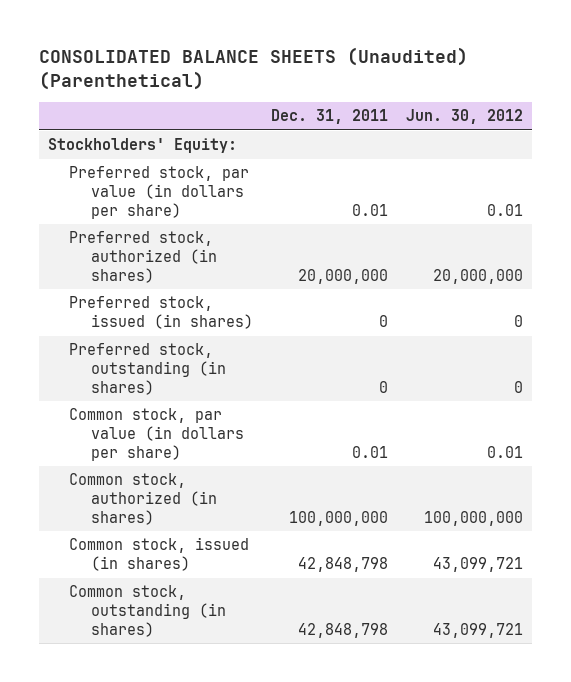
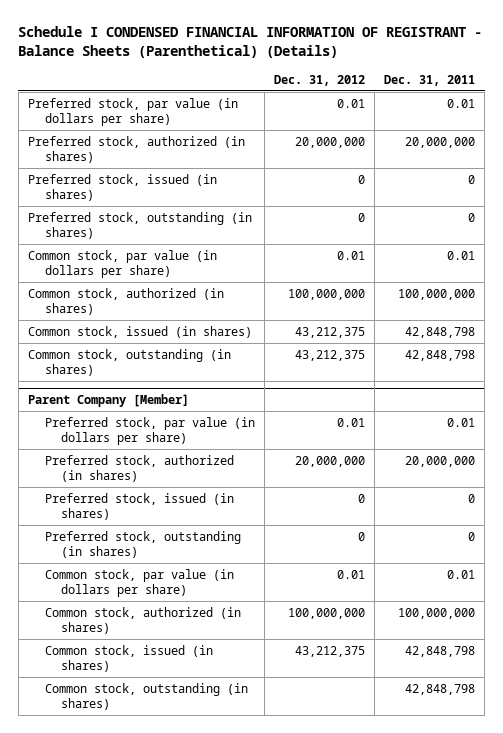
- CONSOLIDATED BALANCE SHEETS (Unaudited) (Parenthetical)
+ Schedule I CONDENSED FINANCIAL INFORMATION OF REGISTRANT - Balance Sheets (Parenthetical) (Details)
- | Dec. 31, 2011 | Jun. 30, 2012
+ | Dec. 31, 2012 | Dec. 31, 2011
- Stockholders' Equity:
+ Parent Company [Member]
+ Preferred stock, par value (in dollars per share) | 0.01 | 0.01
+ Preferred stock, authorized (in shares) | 20,000,000 | 20,000,000
+ Preferred stock, issued (in shares) | 0 | 0
+ Preferred stock, outstanding (in shares) | 0 | 0
+ Common stock, par value (in dollars per share) | 0.01 | 0.01
+ Common stock, authorized (in shares) | 100,000,000 | 100,000,000
+ Common stock, issued (in shares) | 43,212,375 | 42,848,798
+ Common stock, outstanding (in shares) | | 42,848,798

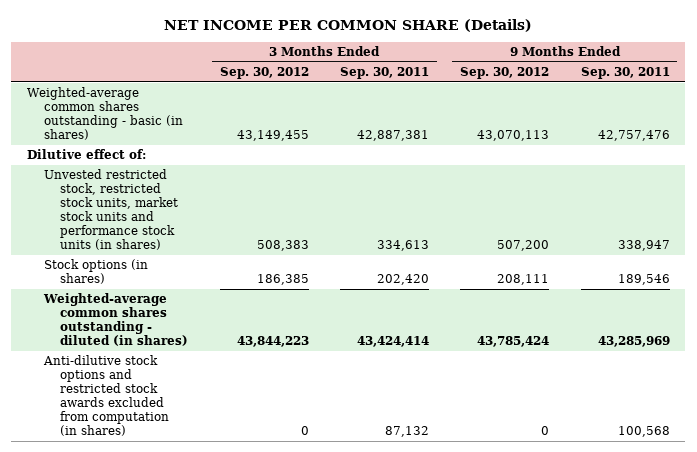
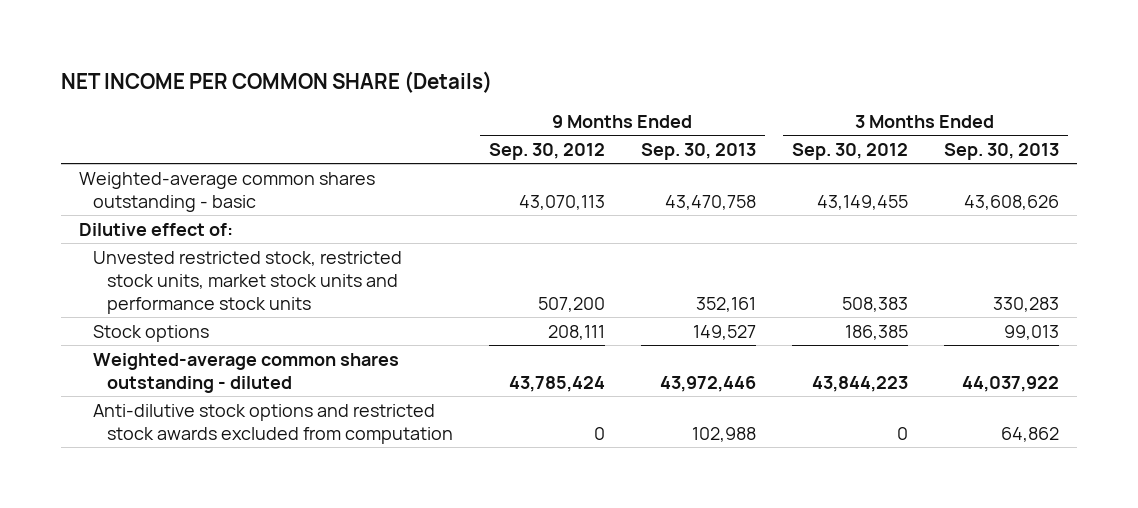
- | 3 Months Ended Sep. 30, 2012 | 3 Months Ended Sep. 30, 2011 | 9 Months Ended Sep. 30, 2012 | 9 Months Ended Sep. 30, 2011
+ | 9 Months Ended Sep. 30, 2012 | 9 Months Ended Sep. 30, 2013 | 3 Months Ended Sep. 30, 2012 | 3 Months Ended Sep. 30, 2013
- Weighted-average common shares outstanding - basic (in shares) | 43,149,455 | 42,887,381 | 43,070,113 | 42,757,476
+ Weighted-average common shares outstanding - basic | 43,070,113 | 43,470,758 | 43,149,455 | 43,608,626
- Unvested restricted stock, restricted stock units, market stock units and performance stock units (in shares) | 508,383 | 334,613 | 507,200 | 338,947
- Stock options (in shares) | 186,385 | 202,420 | 208,111 | 189,546
- Weighted-average common shares outstanding - diluted (in shares) | 43,844,223 | 43,424,414 | 43,785,424 | 43,285,969
- Anti-dilutive stock options and restricted stock awards excluded from computation (in shares) | 0 | 87,132 | 0 | 100,568
+ Unvested restricted stock, restricted stock units, market stock units and performance stock units | 507,200 | 352,161 | 508,383 | 330,283
+ Stock options | 208,111 | 149,527 | 186,385 | 99,013
+ Weighted-average common shares outstanding - diluted | 43,785,424 | 43,972,446 | 43,844,223 | 44,037,922
+ Anti-dilutive stock options and restricted stock awards excluded from computation | 0 | 102,988 | 0 | 64,862

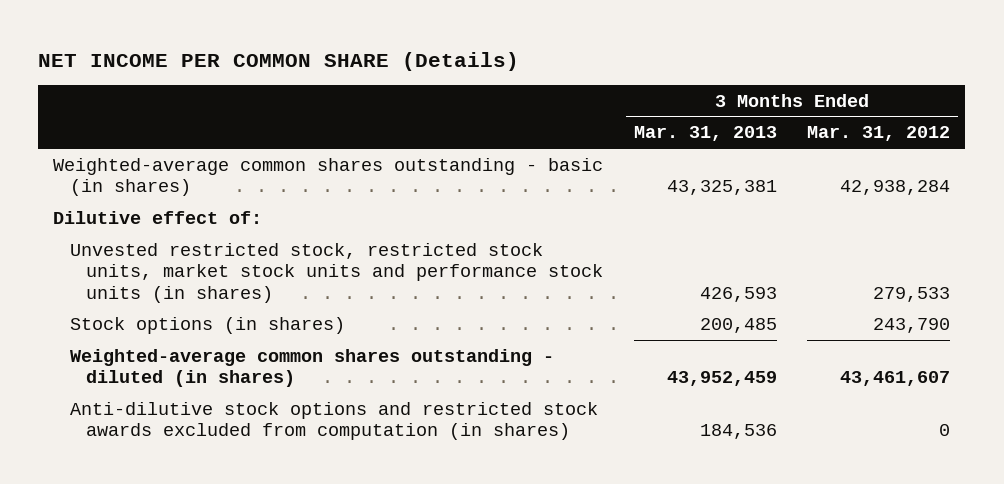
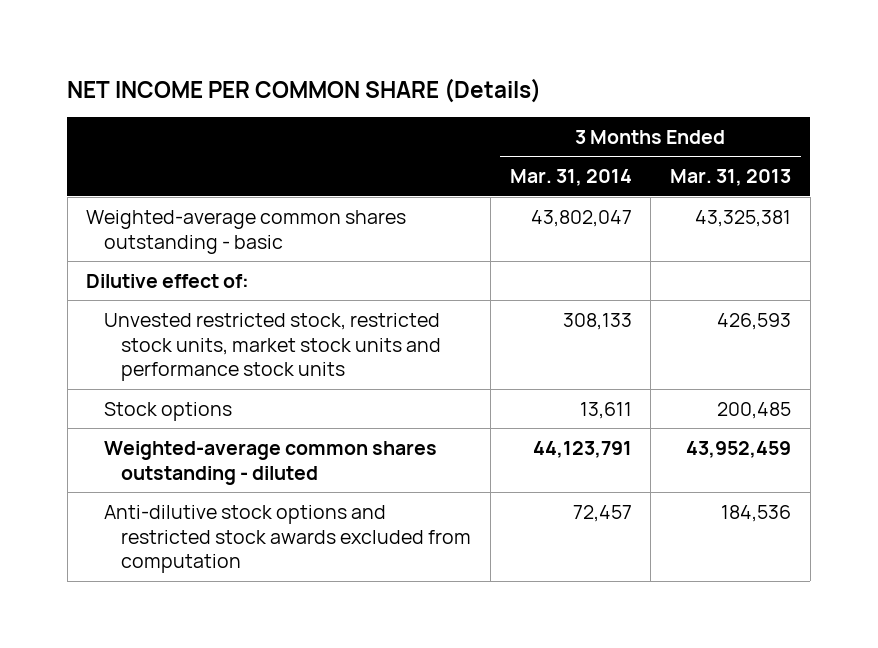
- | 3 Months Ended Mar. 31, 2013 | 3 Months Ended Mar. 31, 2012
+ | 3 Months Ended Mar. 31, 2014 | 3 Months Ended Mar. 31, 2013
- Weighted-average common shares outstanding - basic (in shares) | 43,325,381 | 42,938,284
+ Weighted-average common shares outstanding - basic | 43,802,047 | 43,325,381
- Unvested restricted stock, restricted stock units, market stock units and performance stock units (in shares) | 426,593 | 279,533
- Stock options (in shares) | 200,485 | 243,790
- Weighted-average common shares outstanding - diluted (in shares) | 43,952,459 | 43,461,607
- Anti-dilutive stock options and restricted stock awards excluded from computation (in shares) | 184,536 | 0
+ Unvested restricted stock, restricted stock units, market stock units and performance stock units | 308,133 | 426,593
+ Stock options | 13,611 | 200,485
+ Weighted-average common shares outstanding - diluted | 44,123,791 | 43,952,459
+ Anti-dilutive stock options and restricted stock awards excluded from computation | 72,457 | 184,536

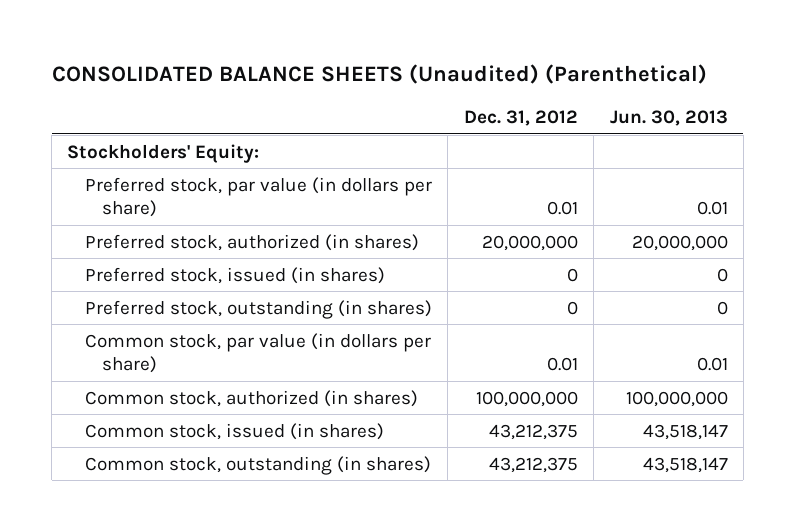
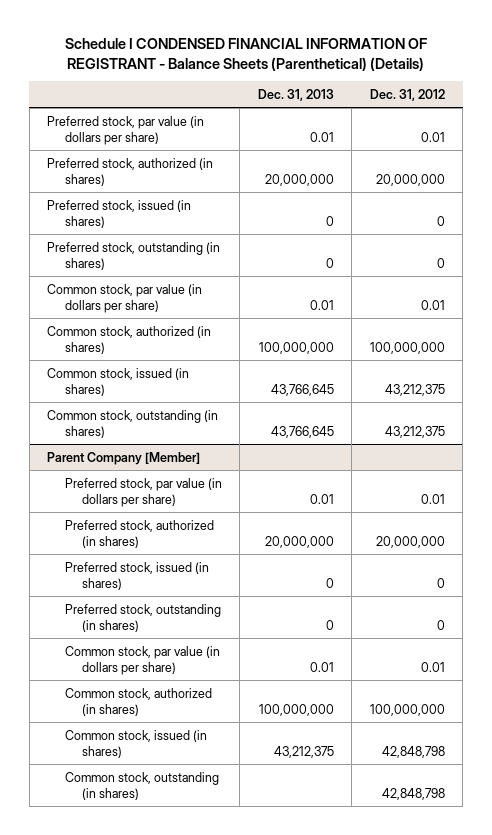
- CONSOLIDATED BALANCE SHEETS (Unaudited) (Parenthetical)
+ Schedule I CONDENSED FINANCIAL INFORMATION OF REGISTRANT - Balance Sheets (Parenthetical) (Details)
- | Dec. 31, 2012 | Jun. 30, 2013
+ | Dec. 31, 2013 | Dec. 31, 2012
- Stockholders' Equity:
+ Parent Company [Member]
+ Preferred stock, par value (in dollars per share) | 0.01 | 0.01
+ Preferred stock, authorized (in shares) | 20,000,000 | 20,000,000
+ Preferred stock, issued (in shares) | 0 | 0
+ Preferred stock, outstanding (in shares) | 0 | 0
+ Common stock, par value (in dollars per share) | 0.01 | 0.01
+ Common stock, authorized (in shares) | 100,000,000 | 100,000,000
+ Common stock, issued (in shares) | 43,212,375 | 42,848,798
+ Common stock, outstanding (in shares) | | 42,848,798

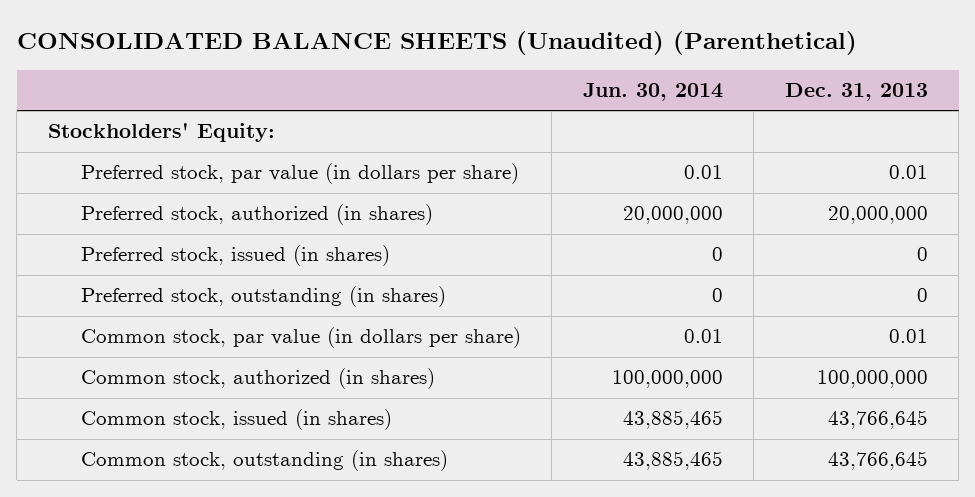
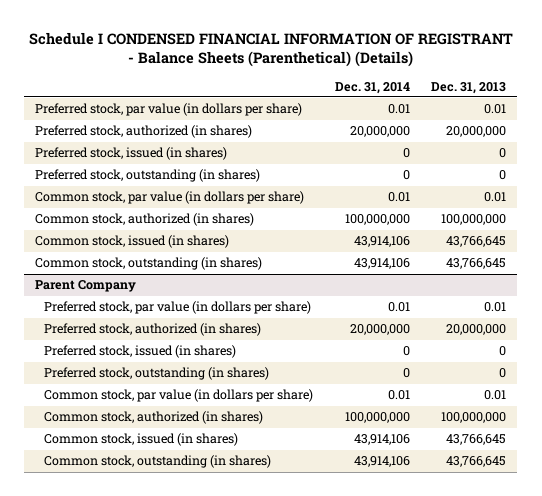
- CONSOLIDATED BALANCE SHEETS (Unaudited) (Parenthetical)
+ Schedule I CONDENSED FINANCIAL INFORMATION OF REGISTRANT - Balance Sheets (Parenthetical) (Details)
- | Jun. 30, 2014 | Dec. 31, 2013
+ | Dec. 31, 2014 | Dec. 31, 2013
- Stockholders' Equity:
+ Parent Company
+ Preferred stock, par value (in dollars per share) | 0.01 | 0.01
+ Preferred stock, authorized (in shares) | 20,000,000 | 20,000,000
+ Preferred stock, issued (in shares) | 0 | 0
+ Preferred stock, outstanding (in shares) | 0 | 0
+ Common stock, par value (in dollars per share) | 0.01 | 0.01
+ Common stock, authorized (in shares) | 100,000,000 | 100,000,000
+ Common stock, issued (in shares) | 43,914,106 | 43,766,645
+ Common stock, outstanding (in shares) | 43,914,106 | 43,766,645

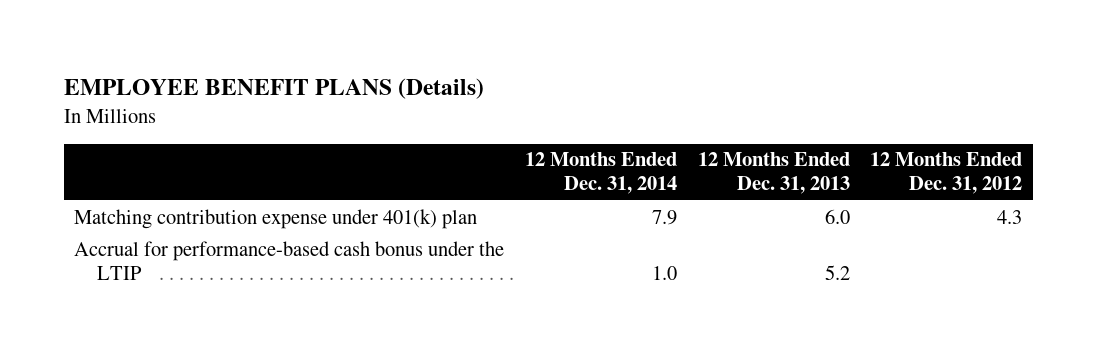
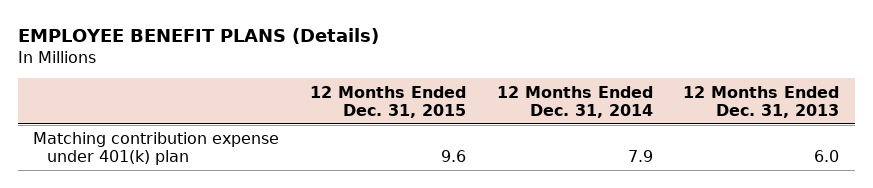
- | 12 Months Ended Dec. 31, 2014 | 12 Months Ended Dec. 31, 2013 | 12 Months Ended Dec. 31, 2012
+ | 12 Months Ended Dec. 31, 2015 | 12 Months Ended Dec. 31, 2014 | 12 Months Ended Dec. 31, 2013
- Accrual for performance-based cash bonus under the LTIP | 1.0 | 5.2 |

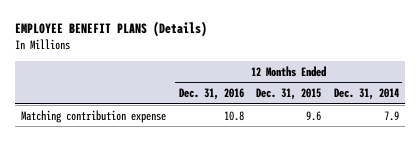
- | 12 Months Ended Dec. 31, 2015 | 12 Months Ended Dec. 31, 2014 | 12 Months Ended Dec. 31, 2013
+ | 12 Months Ended Dec. 31, 2016 | 12 Months Ended Dec. 31, 2015 | 12 Months Ended Dec. 31, 2014
- Matching contribution expense under 401(k) plan | 9.6 | 7.9 | 6.0
+ Matching contribution expense | 10.8 | 9.6 | 7.9

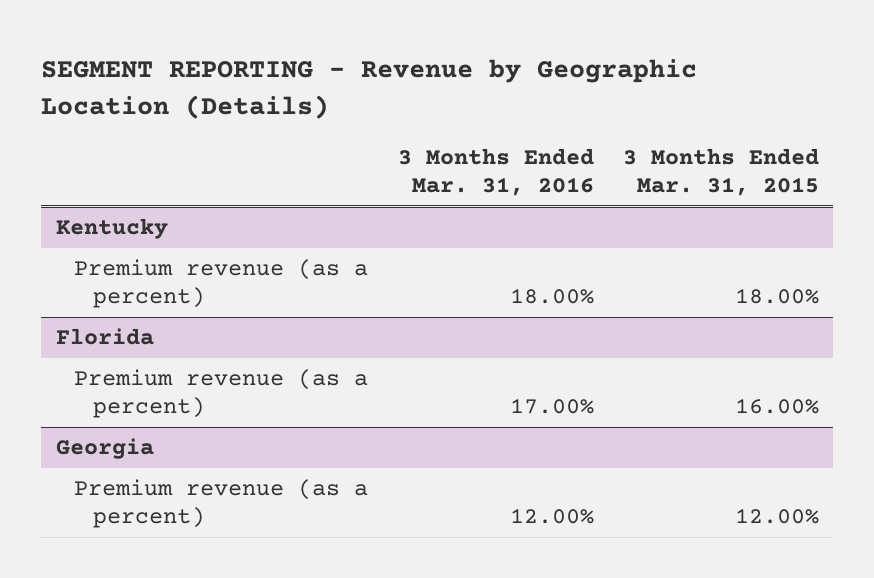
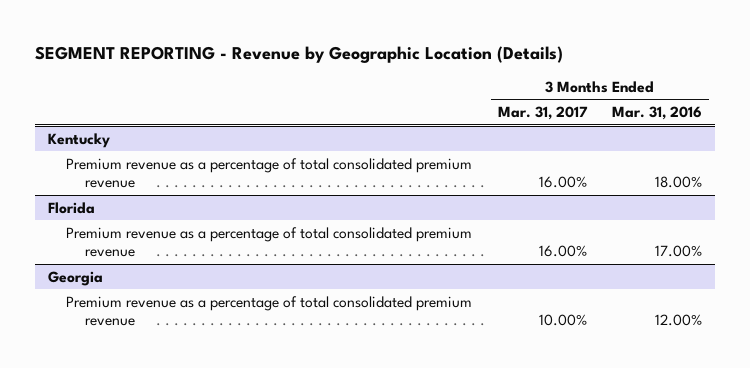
- | 3 Months Ended Mar. 31, 2016 | 3 Months Ended Mar. 31, 2015
+ | 3 Months Ended Mar. 31, 2017 | 3 Months Ended Mar. 31, 2016
@ Kentucky
- Premium revenue (as a percent) | 18.00% | 18.00%
+ Premium revenue as a percentage of total consolidated premium revenue | 16.00% | 18.00%
@ Florida
- Premium revenue (as a percent) | 17.00% | 16.00%
+ Premium revenue as a percentage of total consolidated premium revenue | 16.00% | 17.00%
@ Georgia
- Premium revenue (as a percent) | 12.00% | 12.00%
+ Premium revenue as a percentage of total consolidated premium revenue | 10.00% | 12.00%

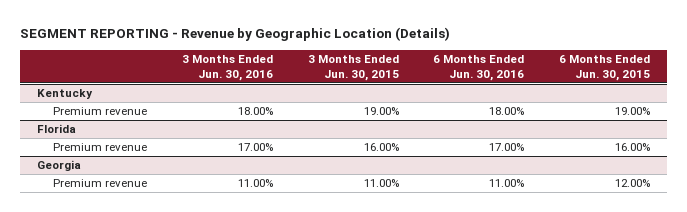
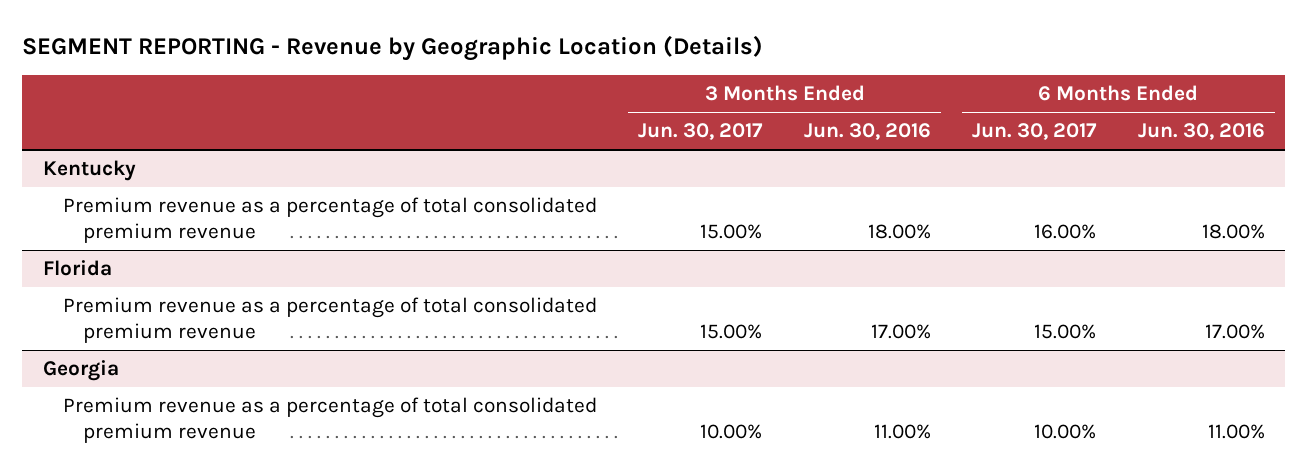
- | 3 Months Ended Jun. 30, 2016 | 3 Months Ended Jun. 30, 2015 | 6 Months Ended Jun. 30, 2016 | 6 Months Ended Jun. 30, 2015
+ | 3 Months Ended Jun. 30, 2017 | 3 Months Ended Jun. 30, 2016 | 6 Months Ended Jun. 30, 2017 | 6 Months Ended Jun. 30, 2016
@ Kentucky
- Premium revenue | 18.00% | 19.00% | 18.00% | 19.00%
+ Premium revenue as a percentage of total consolidated premium revenue | 15.00% | 18.00% | 16.00% | 18.00%
@ Florida
- Premium revenue | 17.00% | 16.00% | 17.00% | 16.00%
+ Premium revenue as a percentage of total consolidated premium revenue | 15.00% | 17.00% | 15.00% | 17.00%
@ Georgia
- Premium revenue | 11.00% | 11.00% | 11.00% | 12.00%
+ Premium revenue as a percentage of total consolidated premium revenue | 10.00% | 11.00% | 10.00% | 11.00%

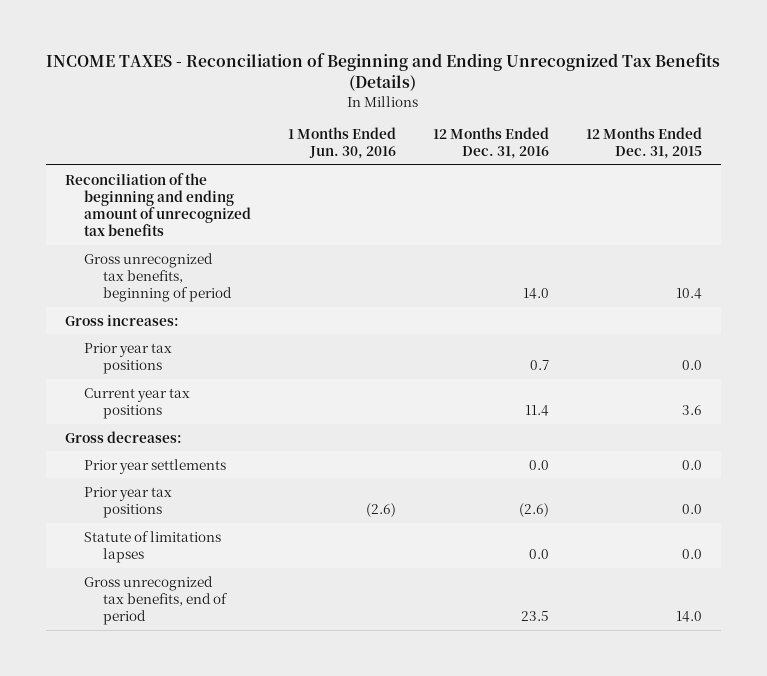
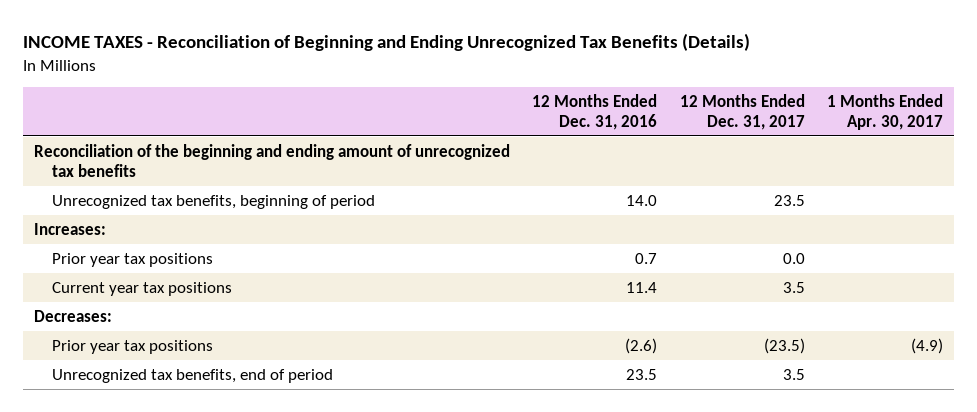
- | 1 Months Ended Jun. 30, 2016 | 12 Months Ended Dec. 31, 2016 | 12 Months Ended Dec. 31, 2015
+ | 12 Months Ended Dec. 31, 2016 | 12 Months Ended Dec. 31, 2017 | 1 Months Ended Apr. 30, 2017
- Gross unrecognized tax benefits, beginning of period | | 14.0 | 10.4
- Gross increases:
+ Unrecognized tax benefits, beginning of period | 14.0 | 23.5 |
+ Increases:
- Gross decreases:
- Prior year settlements | | 0.0 | 0.0
+ Decreases:
- Statute of limitations lapses | | 0.0 | 0.0
- Gross unrecognized tax benefits, end of period | | 23.5 | 14.0
+ Unrecognized tax benefits, end of period | 23.5 | 3.5 |

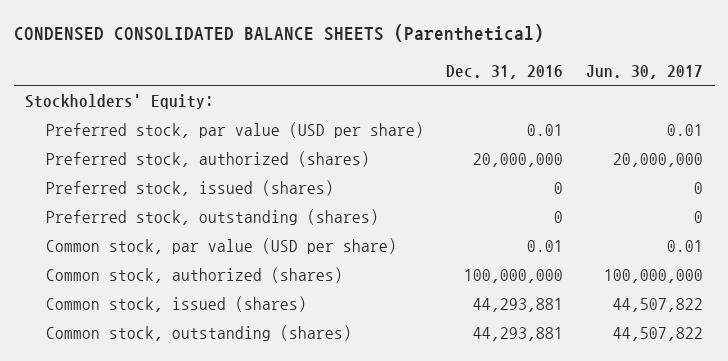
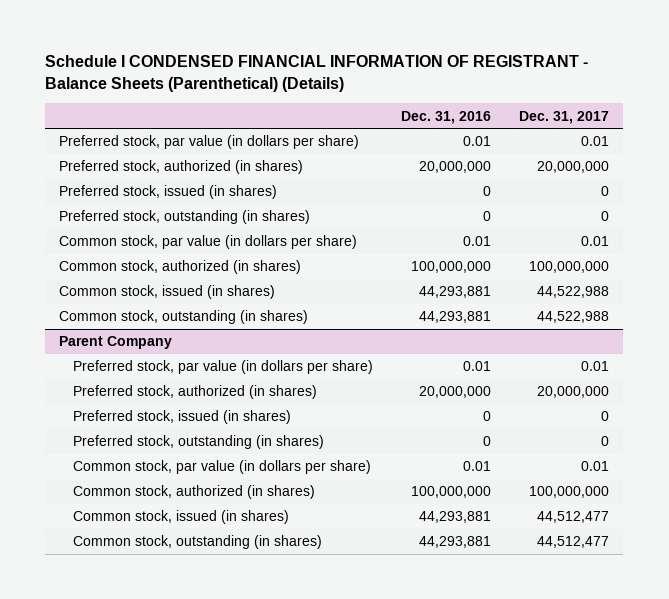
- CONDENSED CONSOLIDATED BALANCE SHEETS (Parenthetical)
+ Schedule I CONDENSED FINANCIAL INFORMATION OF REGISTRANT - Balance Sheets (Parenthetical) (Details)
- | Dec. 31, 2016 | Jun. 30, 2017
+ | Dec. 31, 2016 | Dec. 31, 2017
- Stockholders' Equity:
- Preferred stock, par value (USD per share) | 0.01 | 0.01
- Preferred stock, authorized (shares) | 20,000,000 | 20,000,000
- Preferred stock, issued (shares) | 0 | 0
- Preferred stock, outstanding (shares) | 0 | 0
- Common stock, par value (USD per share) | 0.01 | 0.01
- Common stock, authorized (shares) | 100,000,000 | 100,000,000
- Common stock, issued (shares) | 44,293,881 | 44,507,822
- Common stock, outstanding (shares) | 44,293,881 | 44,507,822
+ Preferred stock, par value (in dollars per share) | 0.01 | 0.01
+ Preferred stock, authorized (in shares) | 20,000,000 | 20,000,000
+ Preferred stock, issued (in shares) | 0 | 0
+ Preferred stock, outstanding (in shares) | 0 | 0
+ Common stock, par value (in dollars per share) | 0.01 | 0.01
+ Common stock, authorized (in shares) | 100,000,000 | 100,000,000
+ Common stock, issued (in shares) | 44,293,881 | 44,522,988
+ Common stock, outstanding (in shares) | 44,293,881 | 44,522,988
+ Parent Company
+ Preferred stock, par value (in dollars per share) | 0.01 | 0.01
+ Preferred stock, authorized (in shares) | 20,000,000 | 20,000,000
+ Preferred stock, issued (in shares) | 0 | 0
+ Preferred stock, outstanding (in shares) | 0 | 0
+ Common stock, par value (in dollars per share) | 0.01 | 0.01
+ Common stock, authorized (in shares) | 100,000,000 | 100,000,000
+ Common stock, issued (in shares) | 44,293,881 | 44,512,477
+ Common stock, outstanding (in shares) | 44,293,881 | 44,512,477

